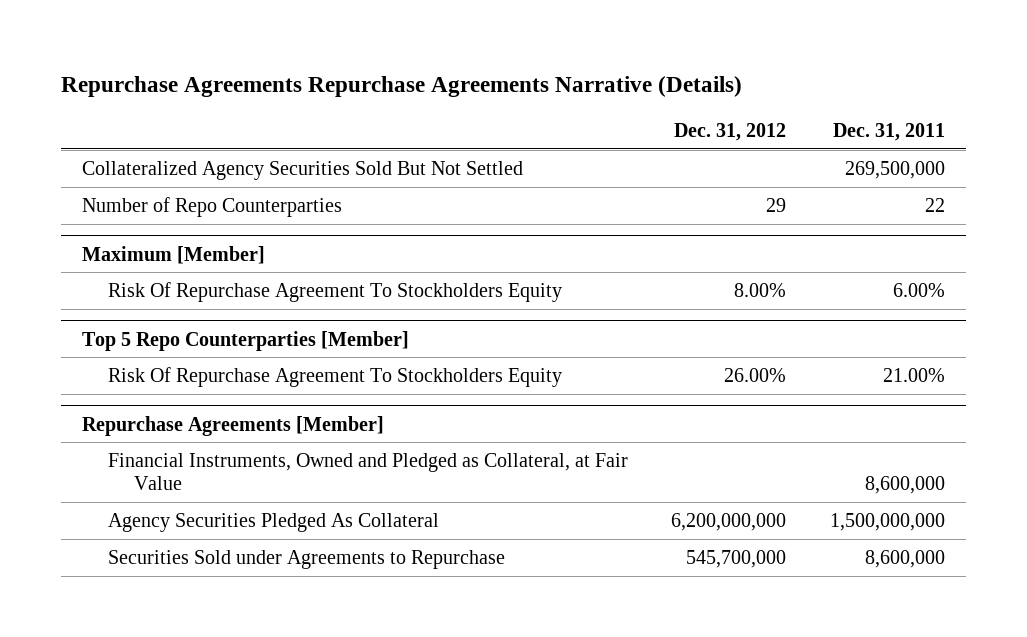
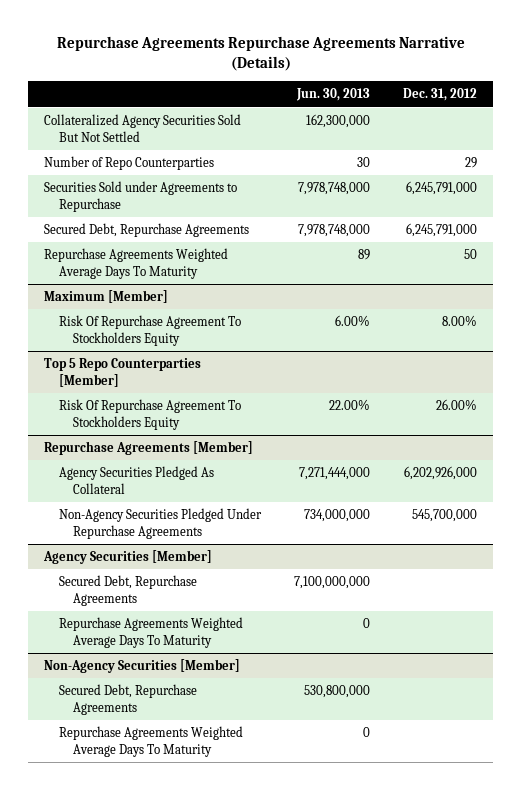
- | Dec. 31, 2012 | Dec. 31, 2011
+ | Jun. 30, 2013 | Dec. 31, 2012
+ Securities Sold under Agreements to Repurchase | 7,978,748,000 | 6,245,791,000
+ Secured Debt, Repurchase Agreements | 7,978,748,000 | 6,245,791,000
+ Repurchase Agreements Weighted Average Days To Maturity | 89 | 50
@ Repurchase Agreements [Member]
- Financial Instruments, Owned and Pledged as Collateral, at Fair Value | | 8,600,000
- Agency Securities Pledged As Collateral | 6,200,000,000 | 1,500,000,000
- Securities Sold under Agreements to Repurchase | 545,700,000 | 8,600,000
+ Agency Securities Pledged As Collateral | 7,271,444,000 | 6,202,926,000
+ Non-Agency Securities Pledged Under Repurchase Agreements | 734,000,000 | 545,700,000
+ Agency Securities [Member]
+ Secured Debt, Repurchase Agreements | 7,100,000,000 |
+ Repurchase Agreements Weighted Average Days To Maturity | 0 |
+ Non-Agency Securities [Member]
+ Secured Debt, Repurchase Agreements | 530,800,000 |
+ Repurchase Agreements Weighted Average Days To Maturity | 0 |

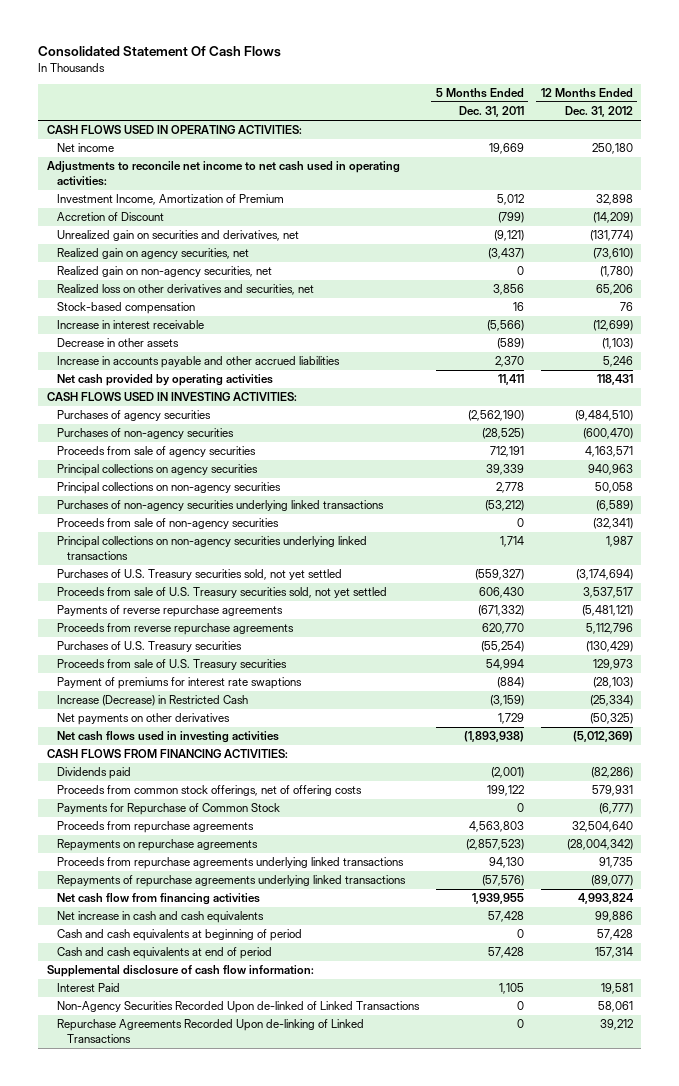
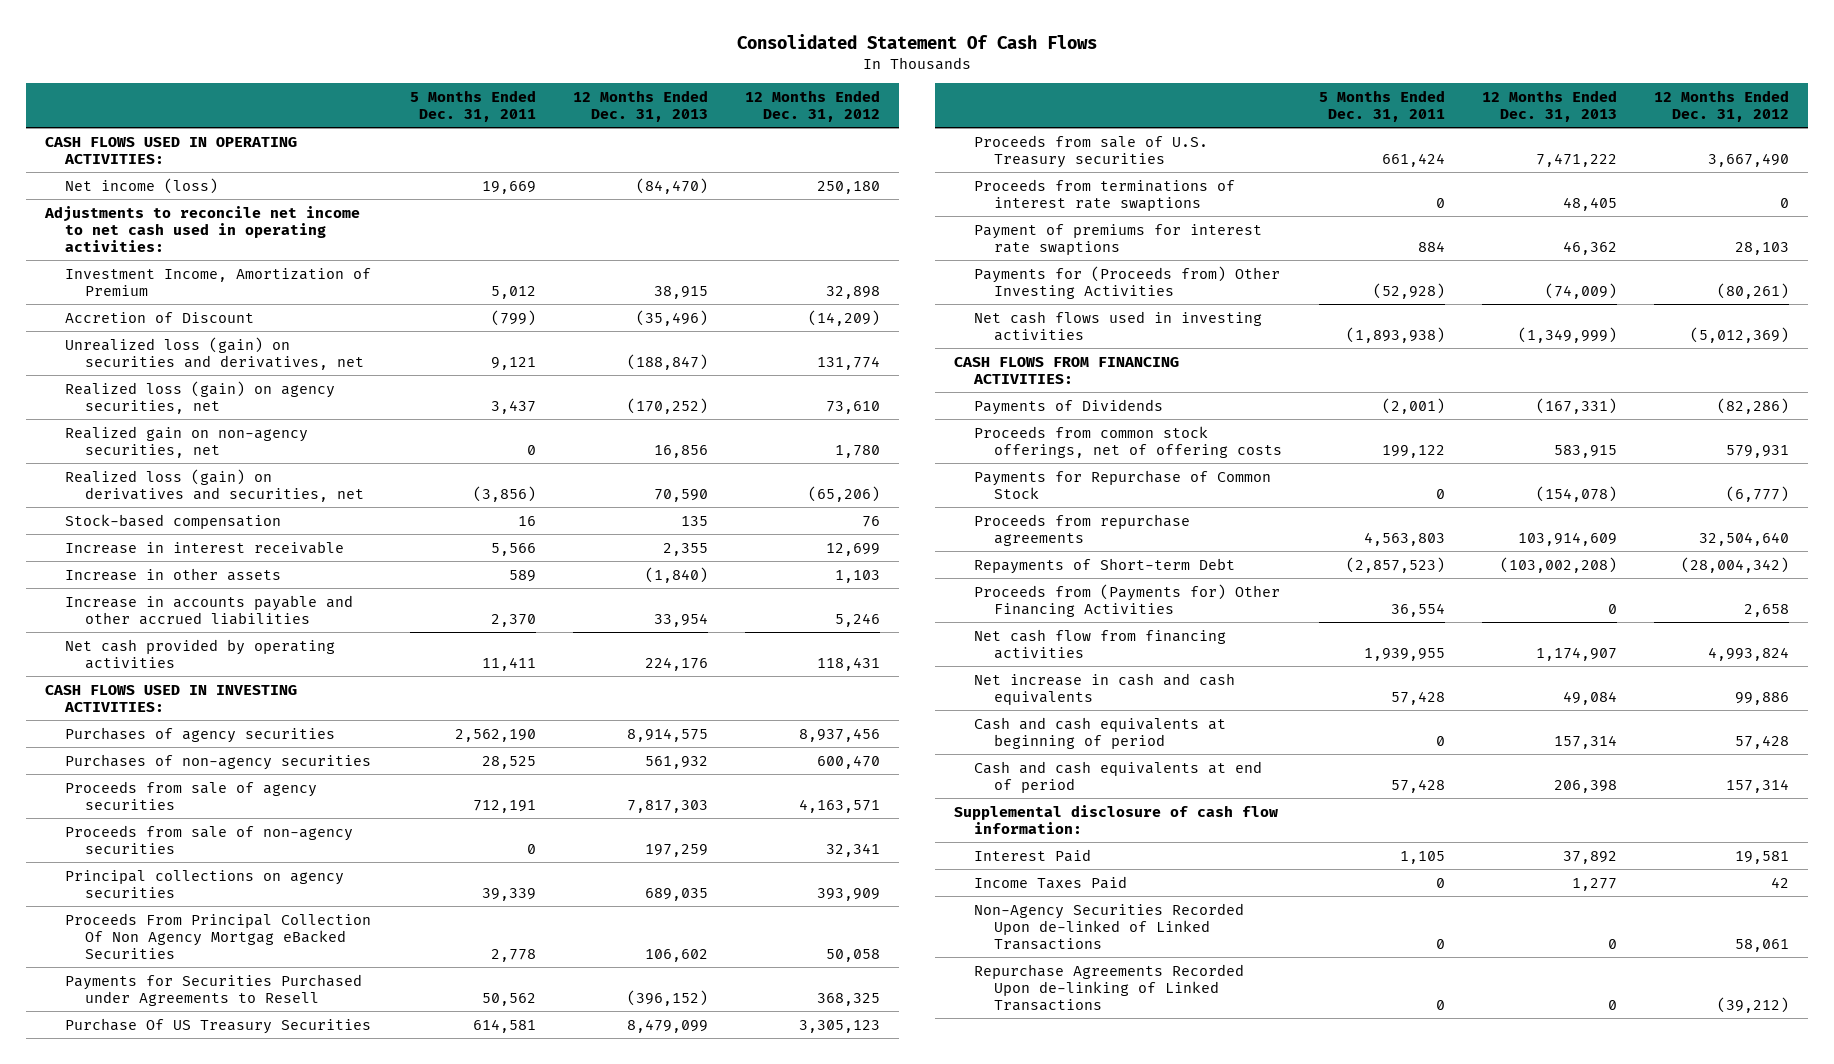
- | 5 Months Ended Dec. 31, 2011 | 12 Months Ended Dec. 31, 2012
+ | 5 Months Ended Dec. 31, 2011 | 12 Months Ended Dec. 31, 2013 | 12 Months Ended Dec. 31, 2012
- Net income | 19,669 | 250,180
+ Net income (loss) | 19,669 | (84,470) | 250,180
- Unrealized gain on securities and derivatives, net | (9,121) | (131,774)
- Realized gain on agency securities, net | (3,437) | (73,610)
- Realized gain on non-agency securities, net | 0 | (1,780)
- Realized loss on other derivatives and securities, net | 3,856 | 65,206
+ Unrealized loss (gain) on securities and derivatives, net | 9,121 | (188,847) | 131,774
+ Realized loss (gain) on agency securities, net | 3,437 | (170,252) | 73,610
+ Realized gain on non-agency securities, net | 0 | 16,856 | 1,780
+ Realized loss (gain) on derivatives and securities, net | (3,856) | 70,590 | (65,206)
- Increase in interest receivable | (5,566) | (12,699)
- Decrease in other assets | (589) | (1,103)
+ Increase in interest receivable | 5,566 | 2,355 | 12,699
+ Increase in other assets | 589 | (1,840) | 1,103
- Purchases of agency securities | (2,562,190) | (9,484,510)
- Purchases of non-agency securities | (28,525) | (600,470)
+ Purchases of agency securities | 2,562,190 | 8,914,575 | 8,937,456
+ Purchases of non-agency securities | 28,525 | 561,932 | 600,470
- Principal collections on agency securities | 39,339 | 940,963
- Principal collections on non-agency securities | 2,778 | 50,058
- Purchases of non-agency securities underlying linked transactions | (53,212) | (6,589)
- Proceeds from sale of non-agency securities | 0 | (32,341)
- Principal collections on non-agency securities underlying linked transactions | 1,714 | 1,987
- Purchases of U.S. Treasury securities sold, not yet settled | (559,327) | (3,174,694)
- Proceeds from sale of U.S. Treasury securities sold, not yet settled | 606,430 | 3,537,517
- Payments of reverse repurchase agreements | (671,332) | (5,481,121)
- Proceeds from reverse repurchase agreements | 620,770 | 5,112,796
- Purchases of U.S. Treasury securities | (55,254) | (130,429)
- Proceeds from sale of U.S. Treasury securities | 54,994 | 129,973
- Payment of premiums for interest rate swaptions | (884) | (28,103)
- Increase (Decrease) in Restricted Cash | (3,159) | (25,334)
- Net payments on other derivatives | 1,729 | (50,325)
+ Proceeds from sale of non-agency securities | 0 | 197,259 | 32,341
+ Principal collections on agency securities | 39,339 | 689,035 | 393,909
+ Proceeds From Principal Collection Of Non Agency Mortgag eBacked Securities | 2,778 | 106,602 | 50,058
+ Payments for Securities Purchased under Agreements to Resell | 50,562 | (396,152) | 368,325
+ Purchase Of US Treasury Securities | 614,581 | 8,479,099 | 3,305,123
+ Proceeds from sale of U.S. Treasury securities | 661,424 | 7,471,222 | 3,667,490
+ Proceeds from terminations of interest rate swaptions | 0 | 48,405 | 0
+ Payment of premiums for interest rate swaptions | 884 | 46,362 | 28,103
+ Payments for (Proceeds from) Other Investing Activities | (52,928) | (74,009) | (80,261)
- Dividends paid | (2,001) | (82,286)
+ Payments of Dividends | (2,001) | (167,331) | (82,286)
- Repayments on repurchase agreements | (2,857,523) | (28,004,342)
- Proceeds from repurchase agreements underlying linked transactions | 94,130 | 91,735
- Repayments of repurchase agreements underlying linked transactions | (57,576) | (89,077)
+ Repayments of Short-term Debt | (2,857,523) | (103,002,208) | (28,004,342)
+ Proceeds from (Payments for) Other Financing Activities | 36,554 | 0 | 2,658
+ Income Taxes Paid | 0 | 1,277 | 42
- Repurchase Agreements Recorded Upon de-linking of Linked Transactions | 0 | 39,212
+ Repurchase Agreements Recorded Upon de-linking of Linked Transactions | 0 | 0 | (39,212)

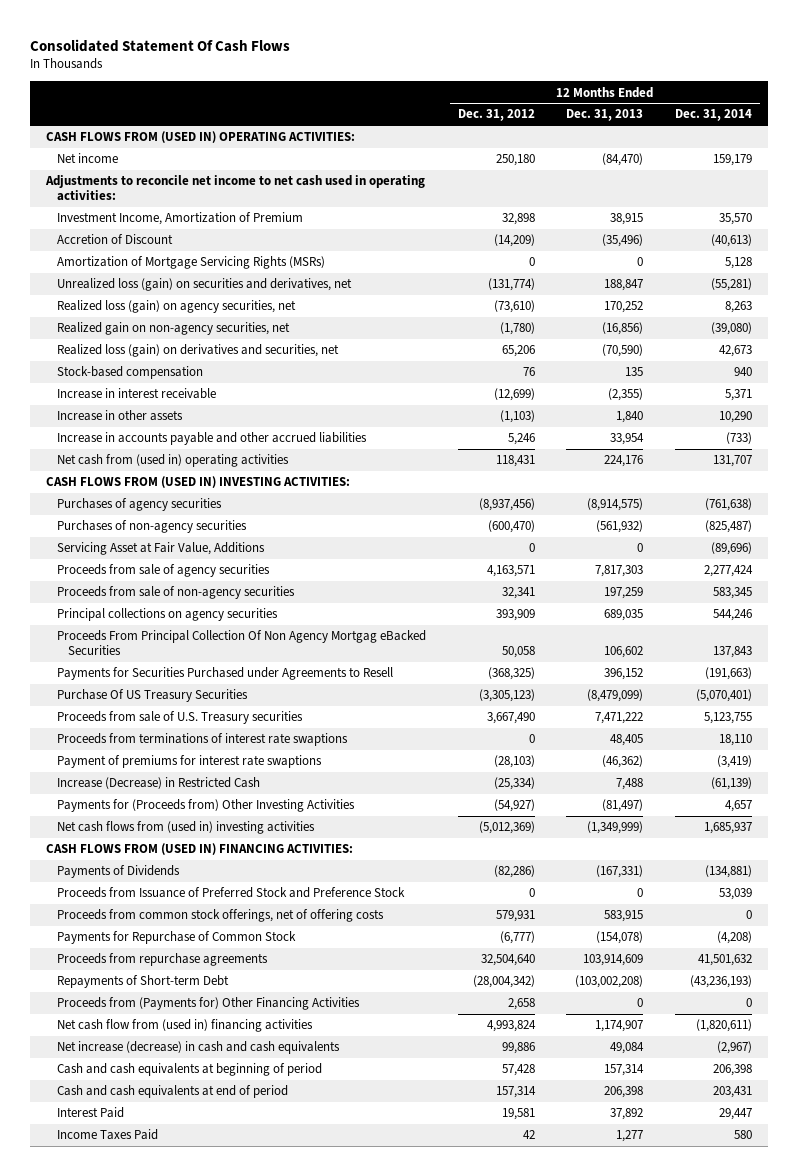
- | 5 Months Ended Dec. 31, 2011 | 12 Months Ended Dec. 31, 2013 | 12 Months Ended Dec. 31, 2012
+ | 12 Months Ended Dec. 31, 2012 | 12 Months Ended Dec. 31, 2013 | 12 Months Ended Dec. 31, 2014
- CASH FLOWS USED IN OPERATING ACTIVITIES:
- Net income (loss) | 19,669 | (84,470) | 250,180
+ CASH FLOWS FROM (USED IN) OPERATING ACTIVITIES:
+ Net income | 250,180 | (84,470) | 159,179
- Unrealized loss (gain) on securities and derivatives, net | 9,121 | (188,847) | 131,774
- Realized loss (gain) on agency securities, net | 3,437 | (170,252) | 73,610
- Realized gain on non-agency securities, net | 0 | 16,856 | 1,780
- Realized loss (gain) on derivatives and securities, net | (3,856) | 70,590 | (65,206)
+ Amortization of Mortgage Servicing Rights (MSRs) | 0 | 0 | 5,128
+ Unrealized loss (gain) on securities and derivatives, net | (131,774) | 188,847 | (55,281)
+ Realized loss (gain) on agency securities, net | (73,610) | 170,252 | 8,263
+ Realized gain on non-agency securities, net | (1,780) | (16,856) | (39,080)
+ Realized loss (gain) on derivatives and securities, net | 65,206 | (70,590) | 42,673
- Increase in interest receivable | 5,566 | 2,355 | 12,699
- Increase in other assets | 589 | (1,840) | 1,103
+ Increase in interest receivable | (12,699) | (2,355) | 5,371
+ Increase in other assets | (1,103) | 1,840 | 10,290
- Net cash provided by operating activities | 11,411 | 224,176 | 118,431
- CASH FLOWS USED IN INVESTING ACTIVITIES:
- Purchases of agency securities | 2,562,190 | 8,914,575 | 8,937,456
- Purchases of non-agency securities | 28,525 | 561,932 | 600,470
+ Net cash from (used in) operating activities | 118,431 | 224,176 | 131,707
+ CASH FLOWS FROM (USED IN) INVESTING ACTIVITIES:
+ Purchases of agency securities | (8,937,456) | (8,914,575) | (761,638)
+ Purchases of non-agency securities | (600,470) | (561,932) | (825,487)
+ Servicing Asset at Fair Value, Additions | 0 | 0 | (89,696)
- Payments for Securities Purchased under Agreements to Resell | 50,562 | (396,152) | 368,325
- Purchase Of US Treasury Securities | 614,581 | 8,479,099 | 3,305,123
+ Payments for Securities Purchased under Agreements to Resell | (368,325) | 396,152 | (191,663)
+ Purchase Of US Treasury Securities | (3,305,123) | (8,479,099) | (5,070,401)
- Payment of premiums for interest rate swaptions | 884 | 46,362 | 28,103
- Payments for (Proceeds from) Other Investing Activities | (52,928) | (74,009) | (80,261)
- Net cash flows used in investing activities | (1,893,938) | (1,349,999) | (5,012,369)
- CASH FLOWS FROM FINANCING ACTIVITIES:
+ Payment of premiums for interest rate swaptions | (28,103) | (46,362) | (3,419)
+ Increase (Decrease) in Restricted Cash | (25,334) | 7,488 | (61,139)
+ Payments for (Proceeds from) Other Investing Activities | (54,927) | (81,497) | 4,657
+ Net cash flows from (used in) investing activities | (5,012,369) | (1,349,999) | 1,685,937
+ CASH FLOWS FROM (USED IN) FINANCING ACTIVITIES:
+ Proceeds from Issuance of Preferred Stock and Preference Stock | 0 | 0 | 53,039
- Net cash flow from financing activities | 1,939,955 | 1,174,907 | 4,993,824
- Net increase in cash and cash equivalents | 57,428 | 49,084 | 99,886
+ Net cash flow from (used in) financing activities | 4,993,824 | 1,174,907 | (1,820,611)
+ Net increase (decrease) in cash and cash equivalents | 99,886 | 49,084 | (2,967)
- Supplemental disclosure of cash flow information:
- Non-Agency Securities Recorded Upon de-linked of Linked Transactions | 0 | 0 | 58,061
- Repurchase Agreements Recorded Upon de-linking of Linked Transactions | 0 | 0 | (39,212)

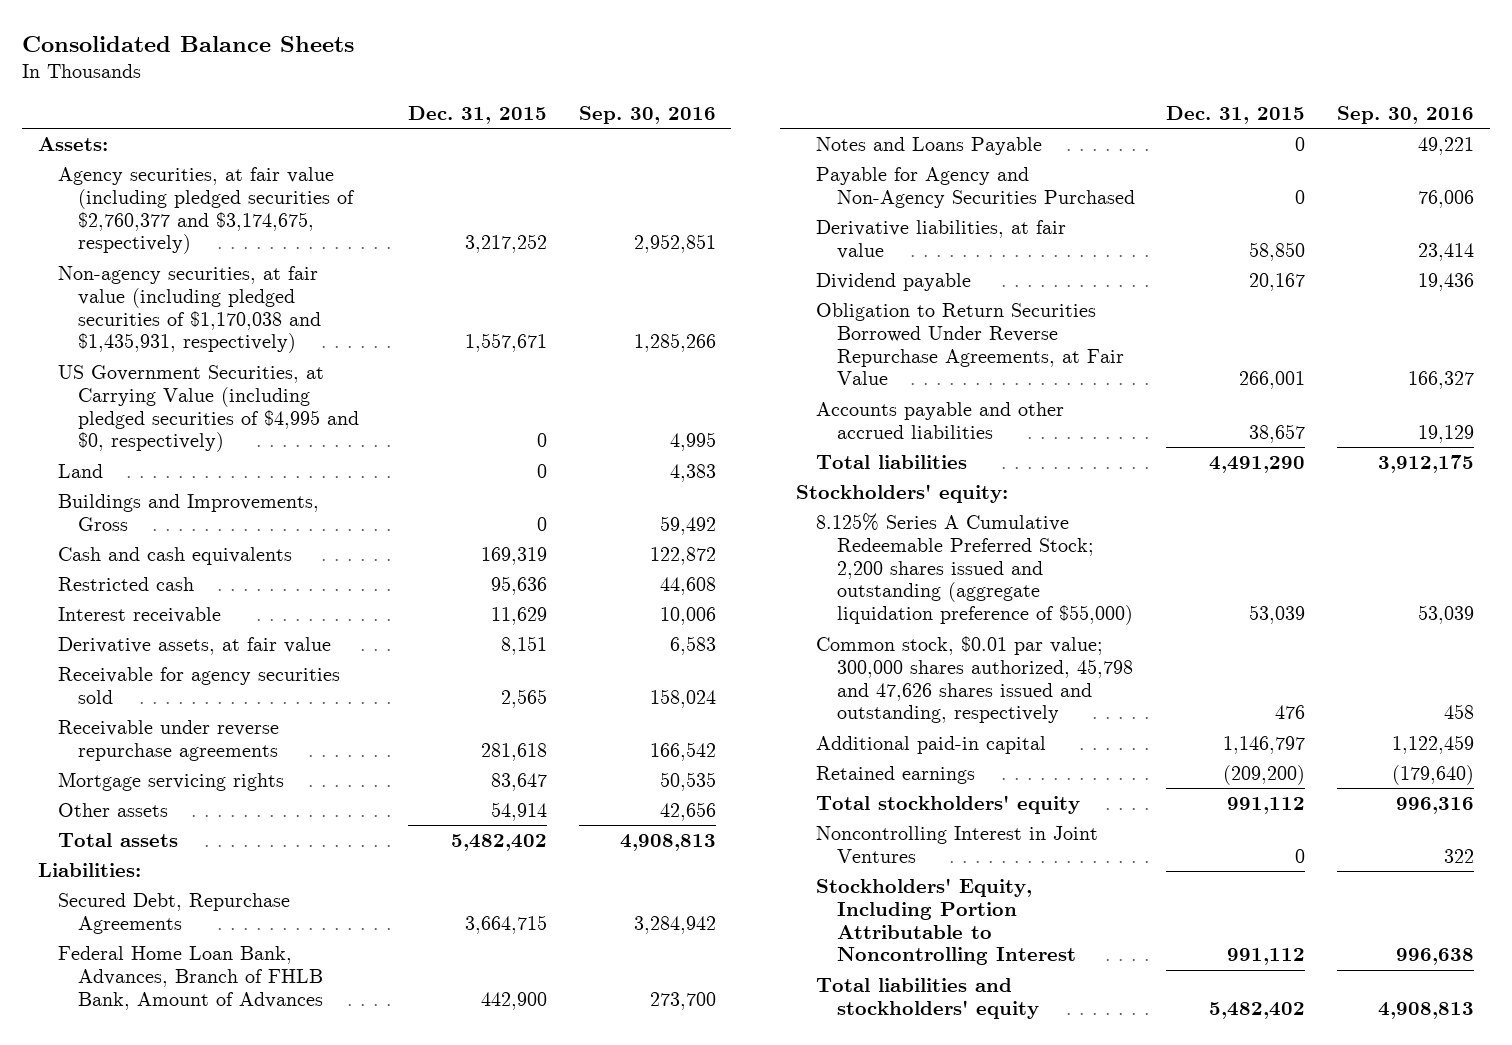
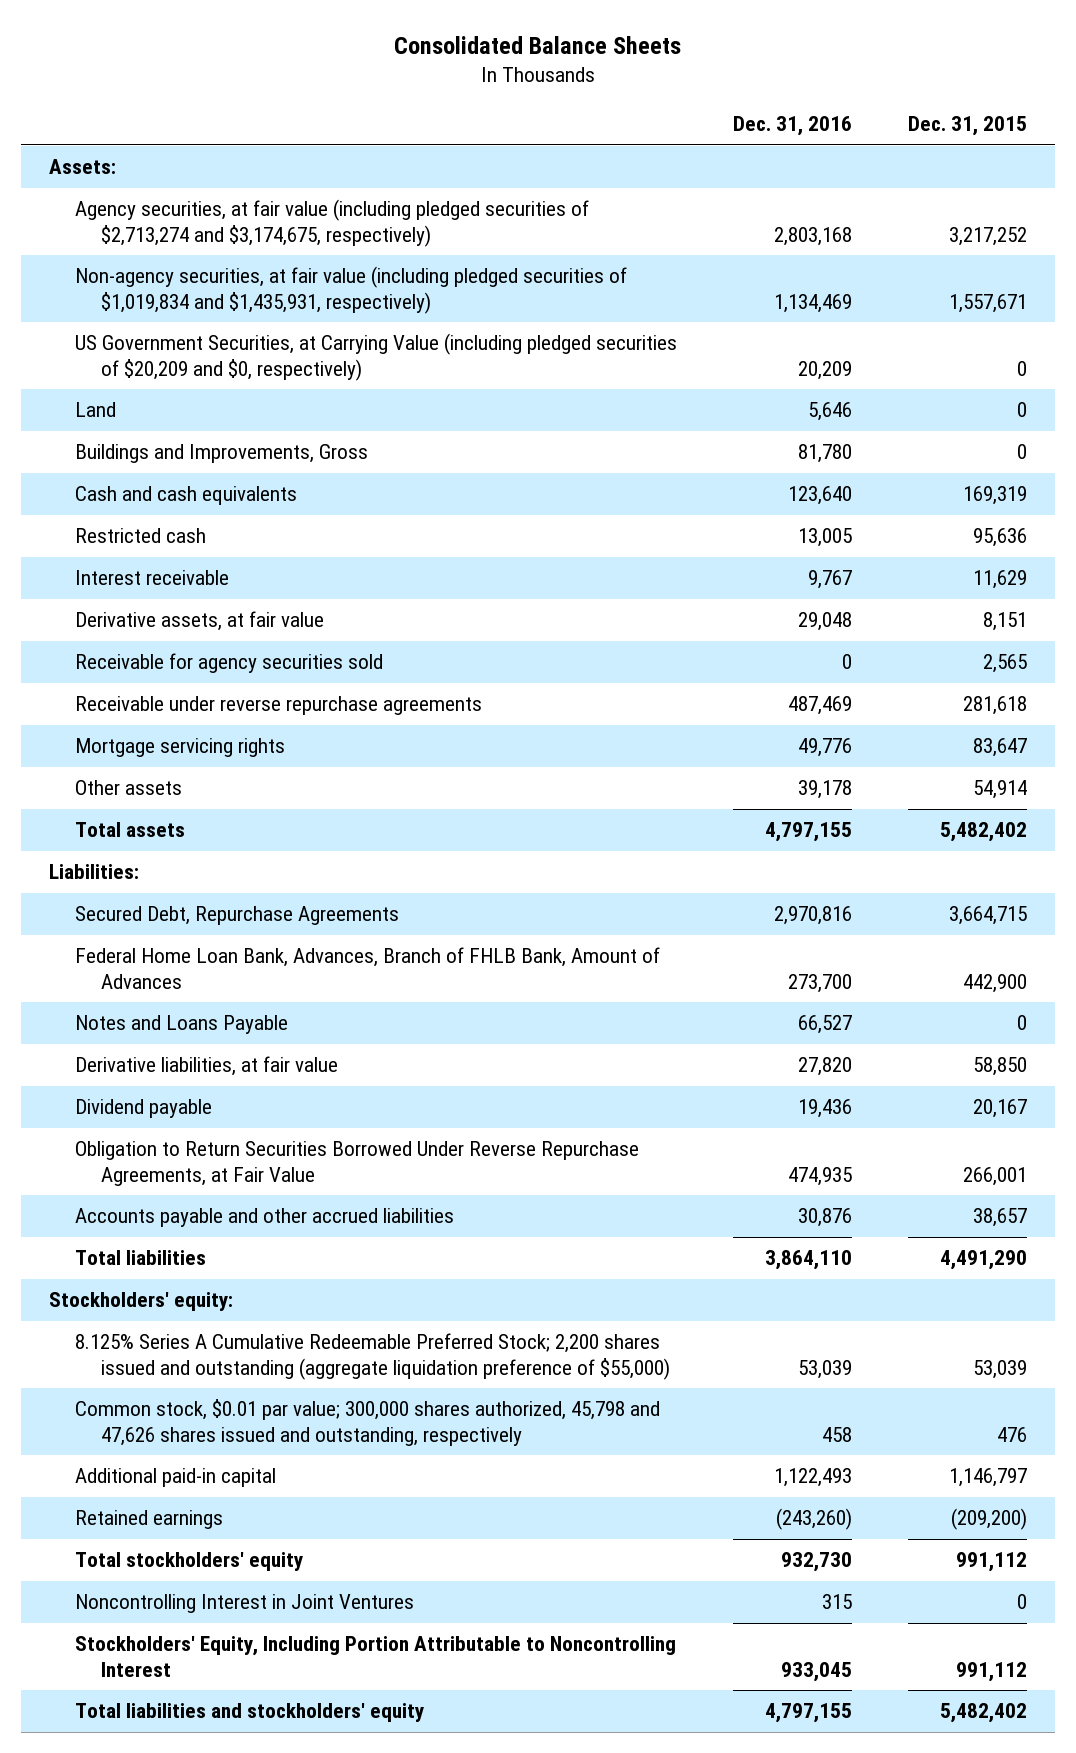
- | Dec. 31, 2015 | Sep. 30, 2016
+ | Dec. 31, 2016 | Dec. 31, 2015
- Agency securities, at fair value (including pledged securities of $2,760,377 and $3,174,675, respectively) | 3,217,252 | 2,952,851
- Non-agency securities, at fair value (including pledged securities of $1,170,038 and $1,435,931, respectively) | 1,557,671 | 1,285,266
- US Government Securities, at Carrying Value (including pledged securities of $4,995 and $0, respectively) | 0 | 4,995
+ Agency securities, at fair value (including pledged securities of $2,713,274 and $3,174,675, respectively) | 2,803,168 | 3,217,252
+ Non-agency securities, at fair value (including pledged securities of $1,019,834 and $1,435,931, respectively) | 1,134,469 | 1,557,671
+ US Government Securities, at Carrying Value (including pledged securities of $20,209 and $0, respectively) | 20,209 | 0
- Payable for Agency and Non-Agency Securities Purchased | 0 | 76,006

